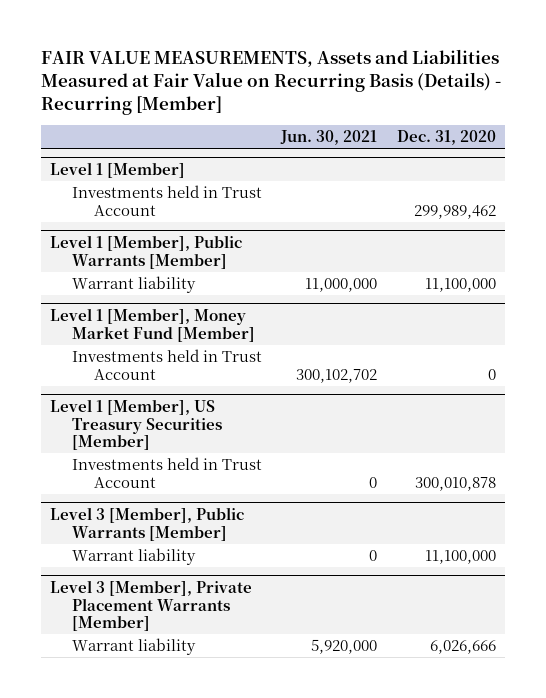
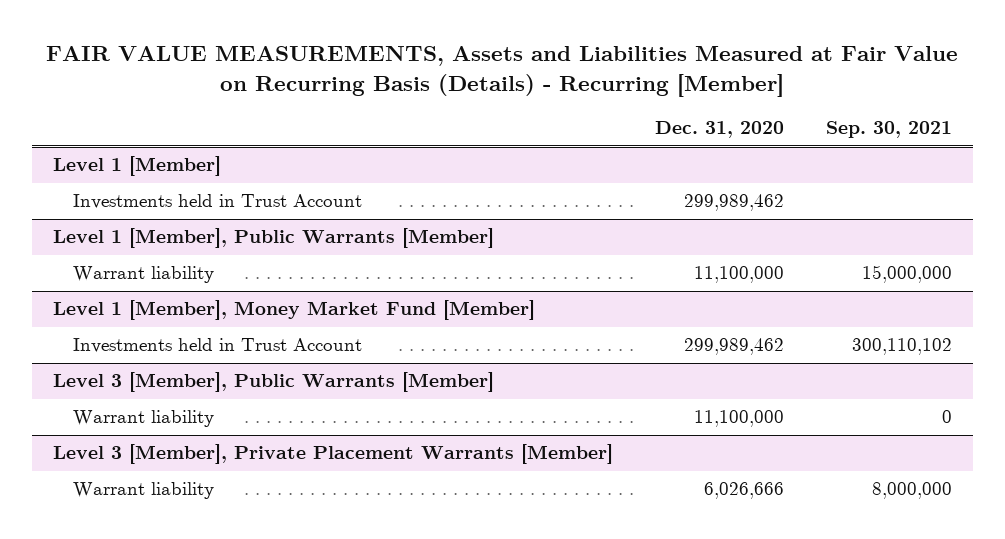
- | Jun. 30, 2021 | Dec. 31, 2020
+ | Dec. 31, 2020 | Sep. 30, 2021
@ Level 1 [Member], Money Market Fund [Member]
- Investments held in Trust Account | 300,102,702 | 0
- Level 1 [Member], US Treasury Securities [Member]
- Investments held in Trust Account | 0 | 300,010,878
@ Level 1 [Member], Money Market Fund [Member]
+ Investments held in Trust Account | 299,989,462 | 300,110,102

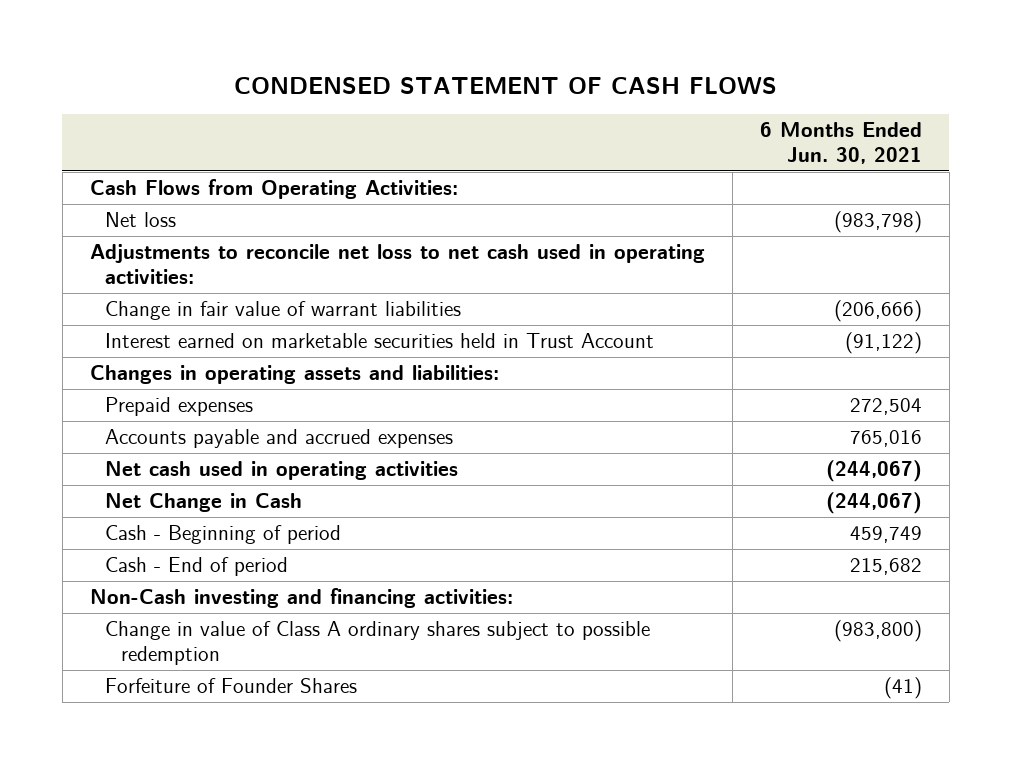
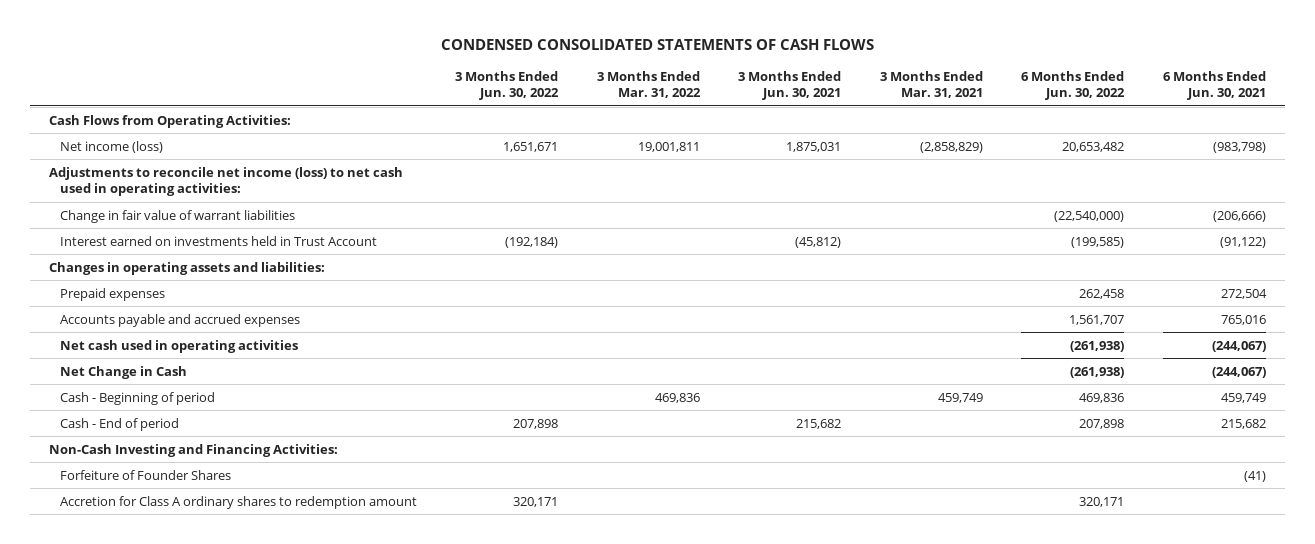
- CONDENSED STATEMENT OF CASH FLOWS
+ CONDENSED CONSOLIDATED STATEMENTS OF CASH FLOWS
- | 6 Months Ended Jun. 30, 2021
+ | 3 Months Ended Jun. 30, 2022 | 3 Months Ended Mar. 31, 2022 | 3 Months Ended Jun. 30, 2021 | 3 Months Ended Mar. 31, 2021 | 6 Months Ended Jun. 30, 2022 | 6 Months Ended Jun. 30, 2021
- Net loss | (983,798)
- Adjustments to reconcile net loss to net cash used in operating activities:
+ Net income (loss) | 1,651,671 | 19,001,811 | 1,875,031 | (2,858,829) | 20,653,482 | (983,798)
+ Adjustments to reconcile net income (loss) to net cash used in operating activities:
- Interest earned on marketable securities held in Trust Account | (91,122)
+ Interest earned on investments held in Trust Account | (192,184) | | (45,812) | | (199,585) | (91,122)
- Non-Cash investing and financing activities:
- Change in value of Class A ordinary shares subject to possible redemption | (983,800)
+ Non-Cash Investing and Financing Activities:
+ Accretion for Class A ordinary shares to redemption amount | 320,171 | | | | 320,171 |

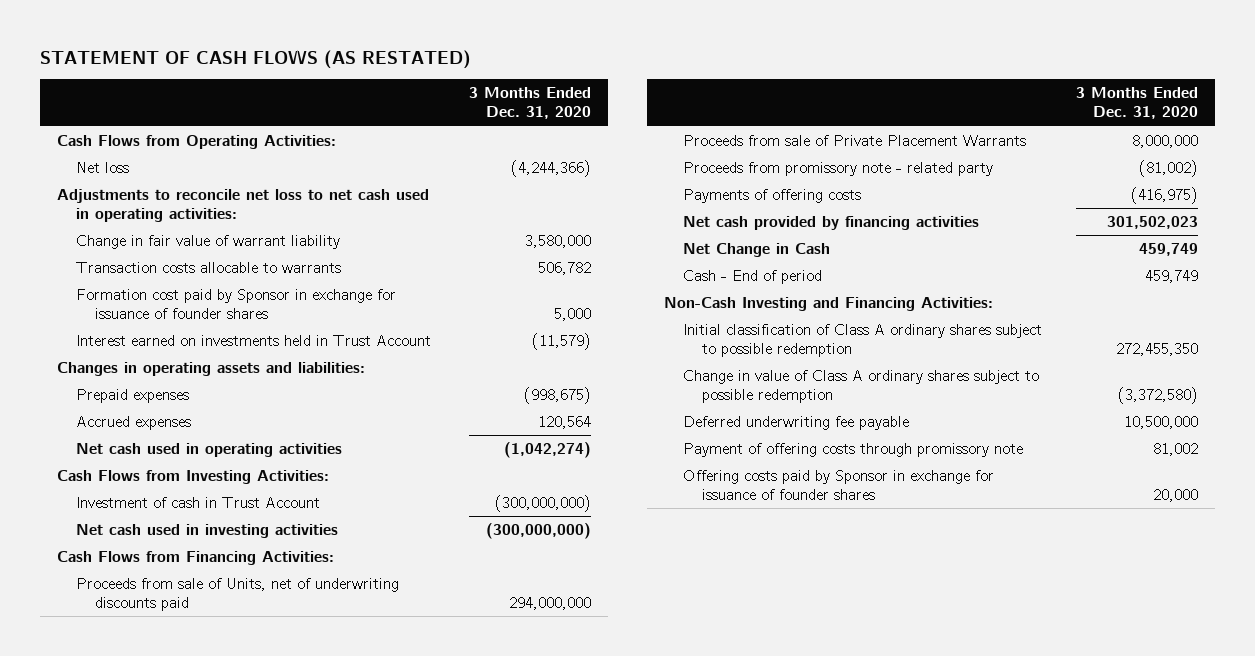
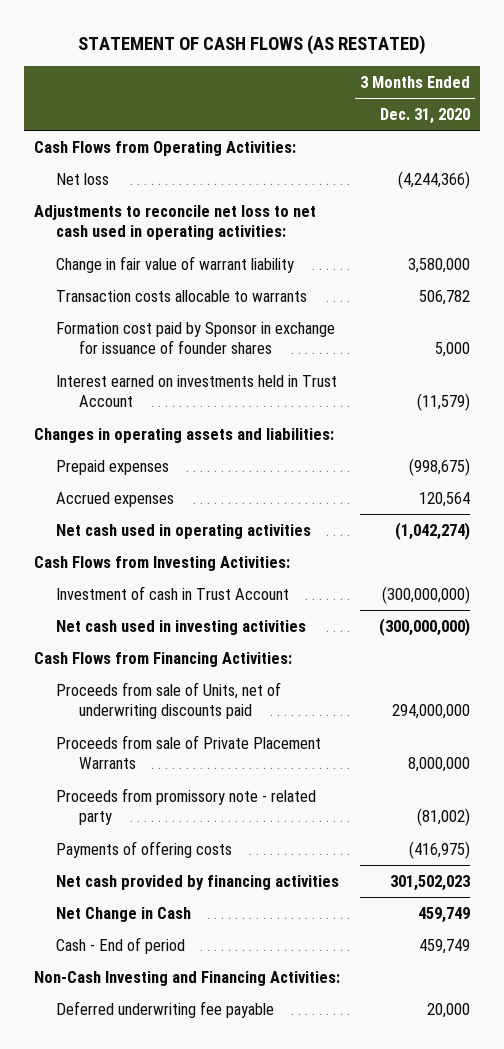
- Initial classification of Class A ordinary shares subject to possible redemption | 272,455,350
- Change in value of Class A ordinary shares subject to possible redemption | (3,372,580)
- Deferred underwriting fee payable | 10,500,000
- Payment of offering costs through promissory note | 81,002
- Offering costs paid by Sponsor in exchange for issuance of founder shares | 20,000
+ Deferred underwriting fee payable | 20,000

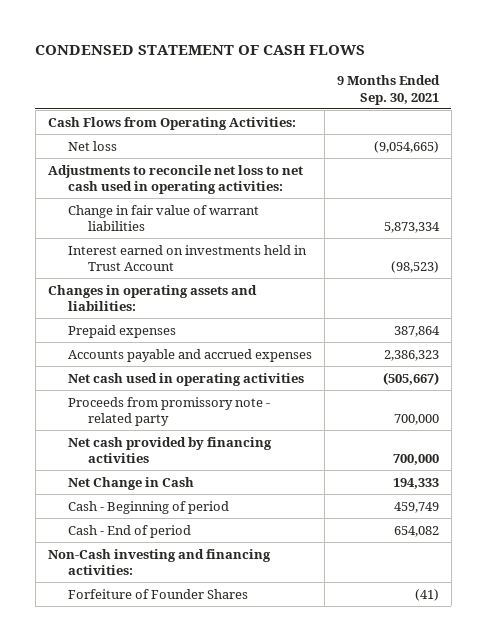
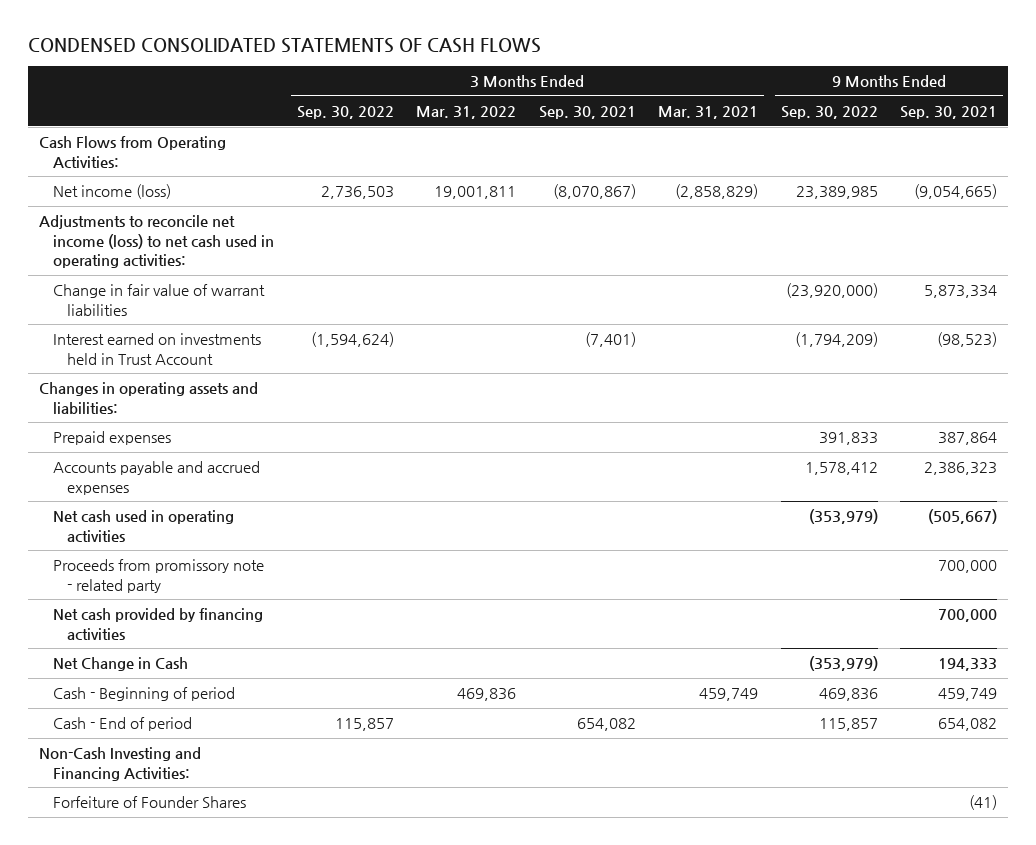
- CONDENSED STATEMENT OF CASH FLOWS
+ CONDENSED CONSOLIDATED STATEMENTS OF CASH FLOWS
- | 9 Months Ended Sep. 30, 2021
+ | 3 Months Ended Sep. 30, 2022 | 3 Months Ended Mar. 31, 2022 | 3 Months Ended Sep. 30, 2021 | 3 Months Ended Mar. 31, 2021 | 9 Months Ended Sep. 30, 2022 | 9 Months Ended Sep. 30, 2021
- Net loss | (9,054,665)
- Adjustments to reconcile net loss to net cash used in operating activities:
+ Net income (loss) | 2,736,503 | 19,001,811 | (8,070,867) | (2,858,829) | 23,389,985 | (9,054,665)
+ Adjustments to reconcile net income (loss) to net cash used in operating activities:
- Non-Cash investing and financing activities:
+ Non-Cash Investing and Financing Activities:

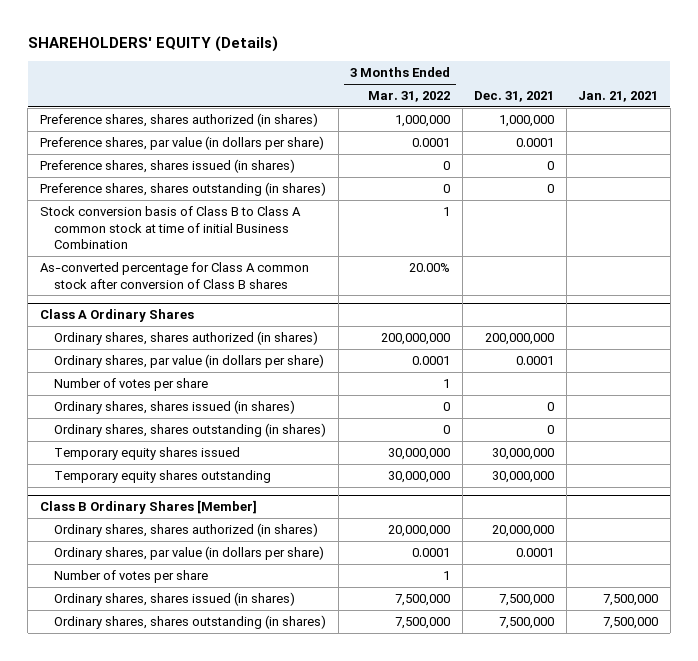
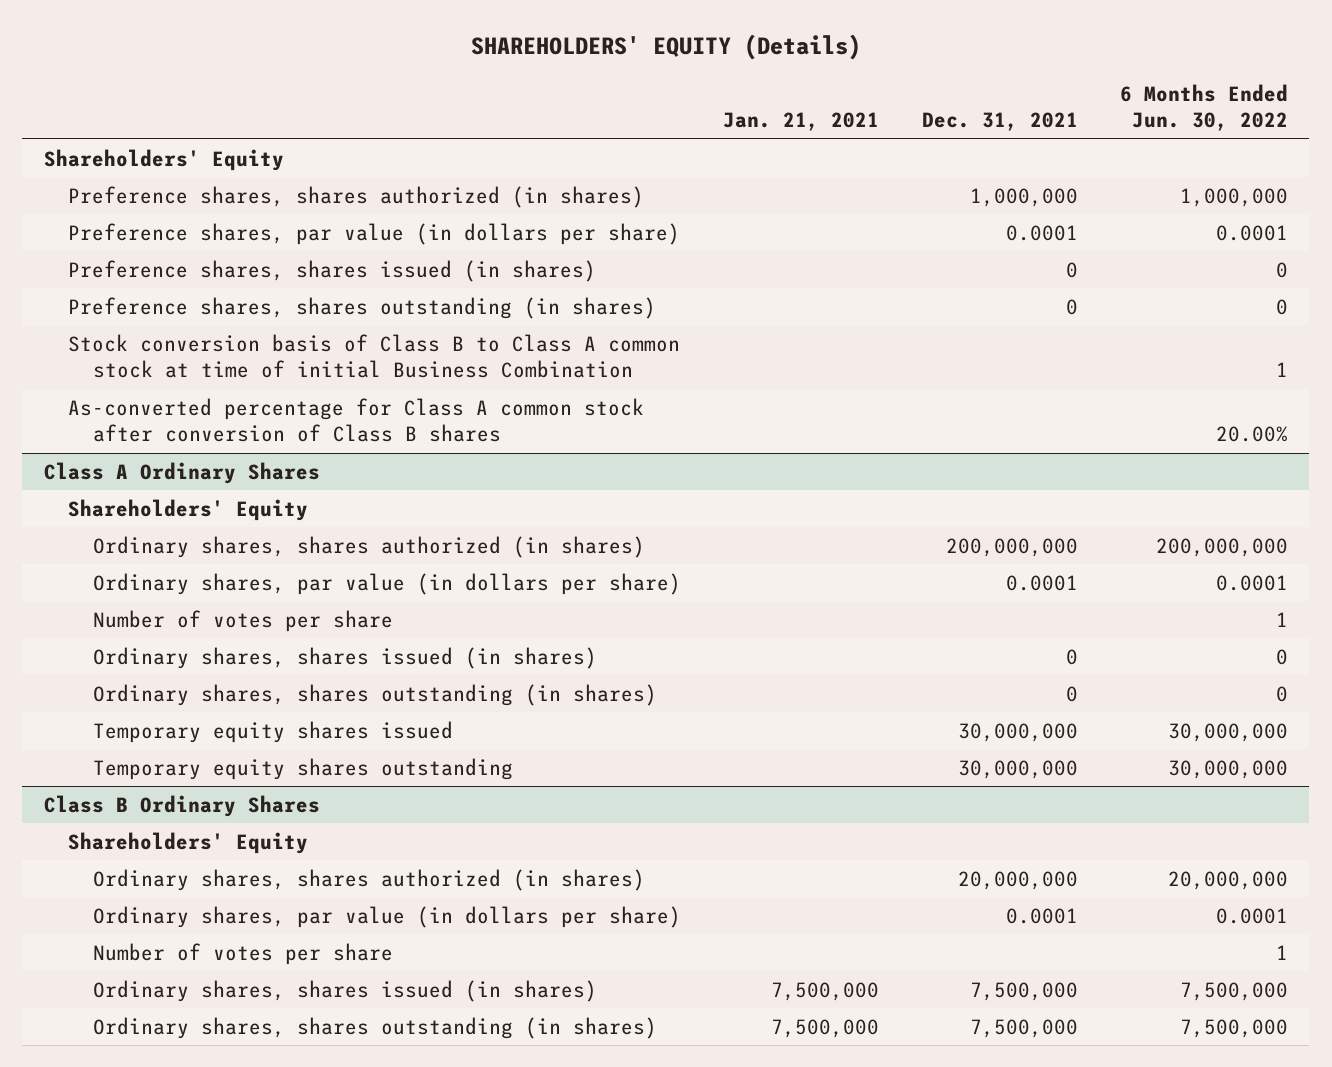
- | 3 Months Ended Mar. 31, 2022 | Dec. 31, 2021 | Jan. 21, 2021
+ | Jan. 21, 2021 | Dec. 31, 2021 | 6 Months Ended Jun. 30, 2022
+ Shareholders' Equity
@ Class A Ordinary Shares
+ Shareholders' Equity
- Class B Ordinary Shares [Member]
+ Class B Ordinary Shares
+ Shareholders' Equity

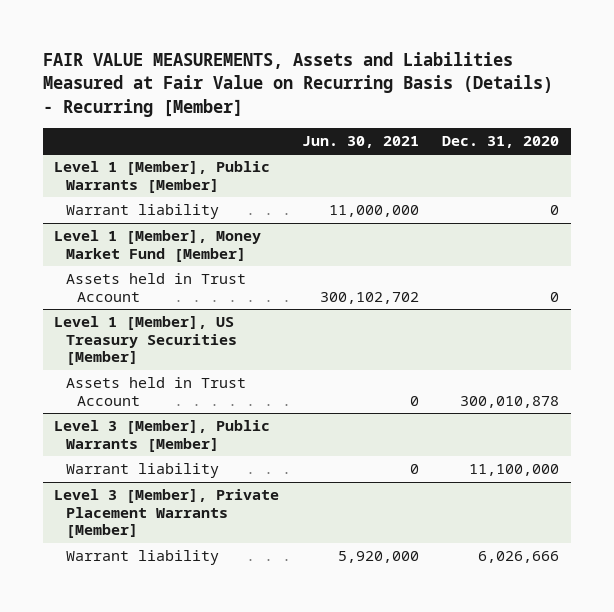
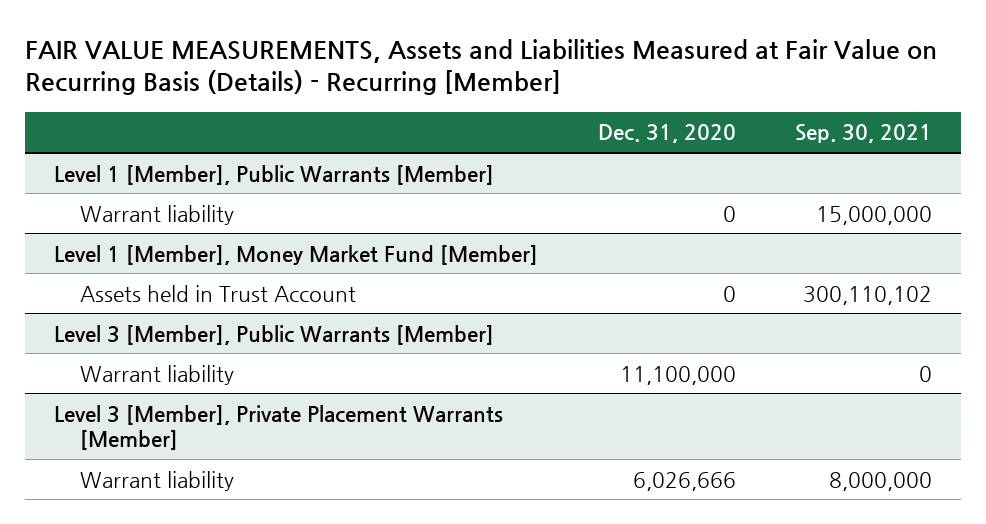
- | Jun. 30, 2021 | Dec. 31, 2020
+ | Dec. 31, 2020 | Sep. 30, 2021
- Level 1 [Member], US Treasury Securities [Member]
- Assets held in Trust Account | 0 | 300,010,878

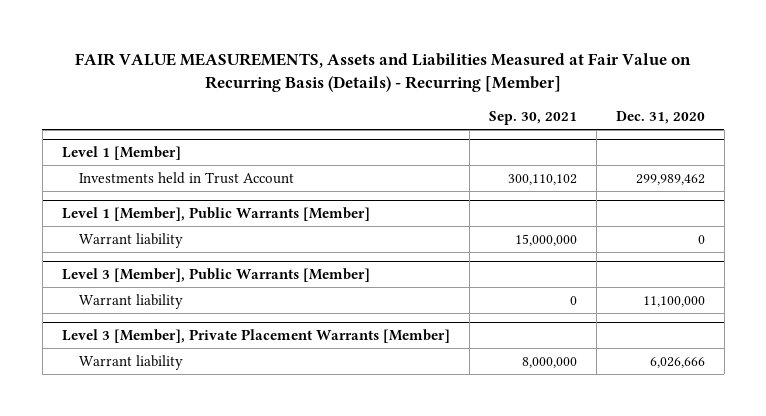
- | Dec. 31, 2020 | Sep. 30, 2021
+ | Sep. 30, 2021 | Dec. 31, 2020
+ Level 1 [Member]
+ Investments held in Trust Account | 300,110,102 | 299,989,462
- Level 1 [Member], Money Market Fund [Member]
- Assets held in Trust Account | 0 | 300,110,102

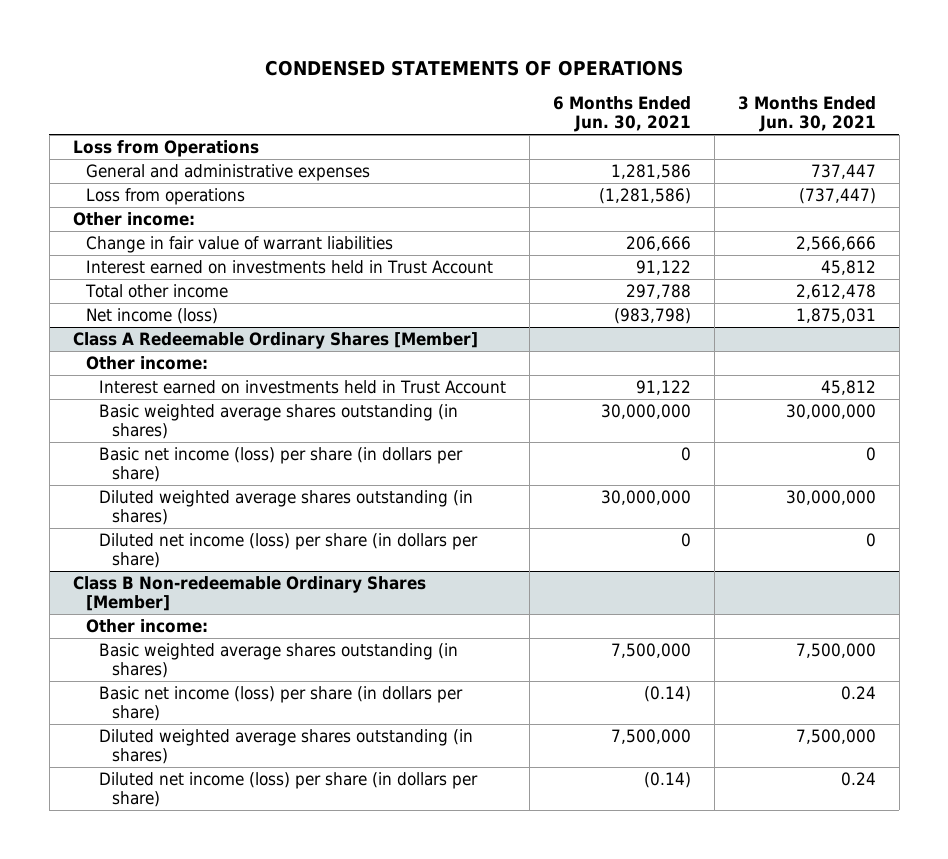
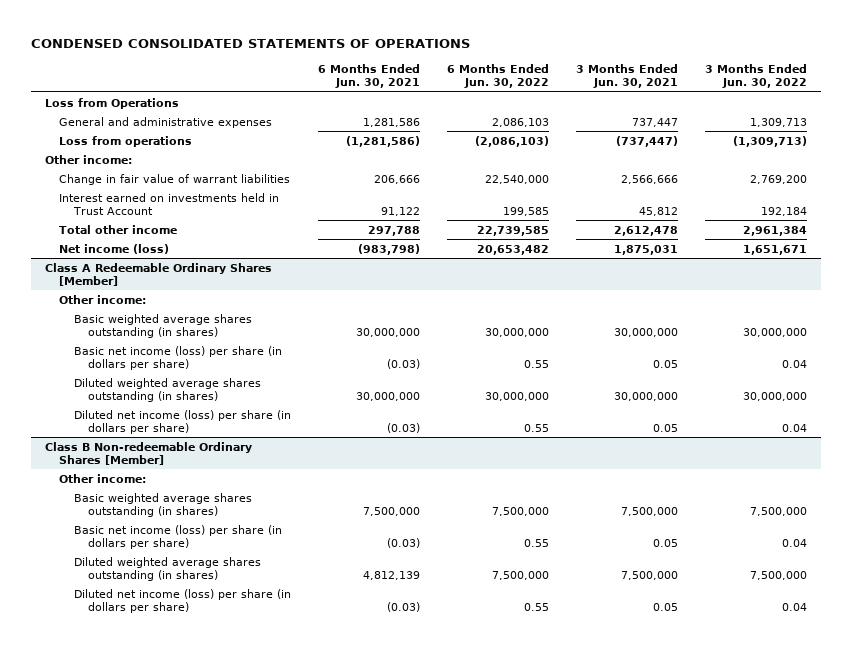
- CONDENSED STATEMENTS OF OPERATIONS
+ CONDENSED CONSOLIDATED STATEMENTS OF OPERATIONS
- | 6 Months Ended Jun. 30, 2021 | 3 Months Ended Jun. 30, 2021
+ | 6 Months Ended Jun. 30, 2021 | 6 Months Ended Jun. 30, 2022 | 3 Months Ended Jun. 30, 2021 | 3 Months Ended Jun. 30, 2022
@ Class A Redeemable Ordinary Shares [Member]
- Interest earned on investments held in Trust Account | 91,122 | 45,812
- Basic net income (loss) per share (in dollars per share) | 0 | 0
+ Basic net income (loss) per share (in dollars per share) | (0.03) | 0.55 | 0.05 | 0.04
- Diluted net income (loss) per share (in dollars per share) | 0 | 0
+ Diluted net income (loss) per share (in dollars per share) | (0.03) | 0.55 | 0.05 | 0.04
@ Class B Non-redeemable Ordinary Shares [Member]
- Basic net income (loss) per share (in dollars per share) | (0.14) | 0.24
- Diluted weighted average shares outstanding (in shares) | 7,500,000 | 7,500,000
- Diluted net income (loss) per share (in dollars per share) | (0.14) | 0.24
+ Basic net income (loss) per share (in dollars per share) | (0.03) | 0.55 | 0.05 | 0.04
+ Diluted weighted average shares outstanding (in shares) | 4,812,139 | 7,500,000 | 7,500,000 | 7,500,000
+ Diluted net income (loss) per share (in dollars per share) | (0.03) | 0.55 | 0.05 | 0.04

